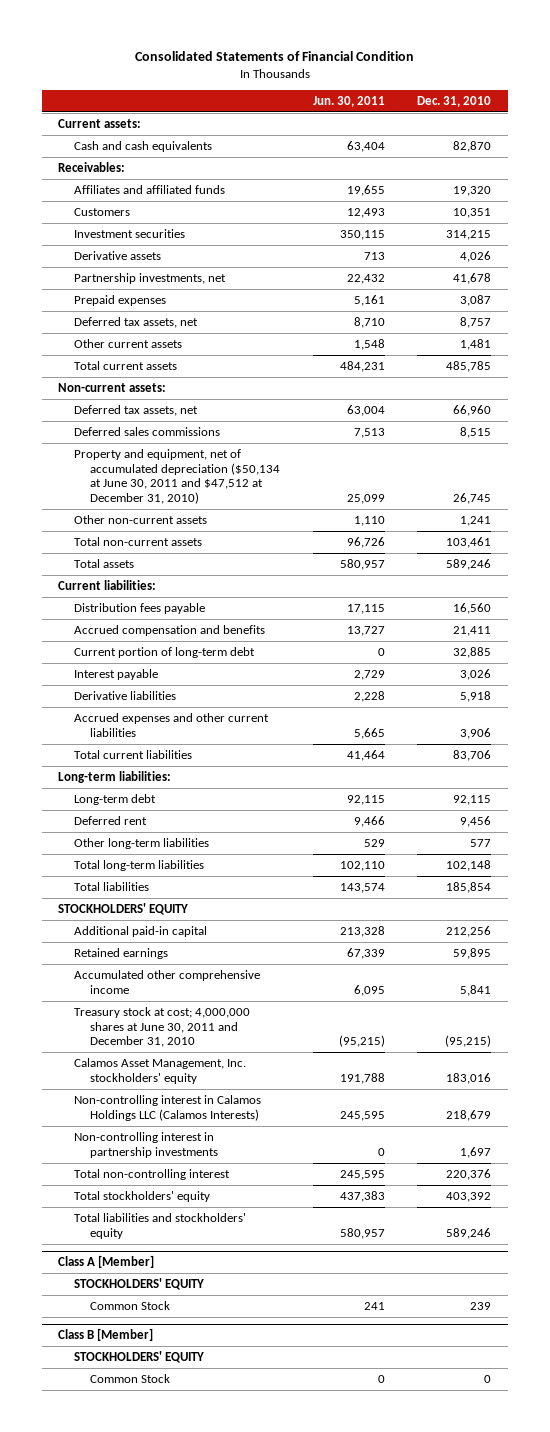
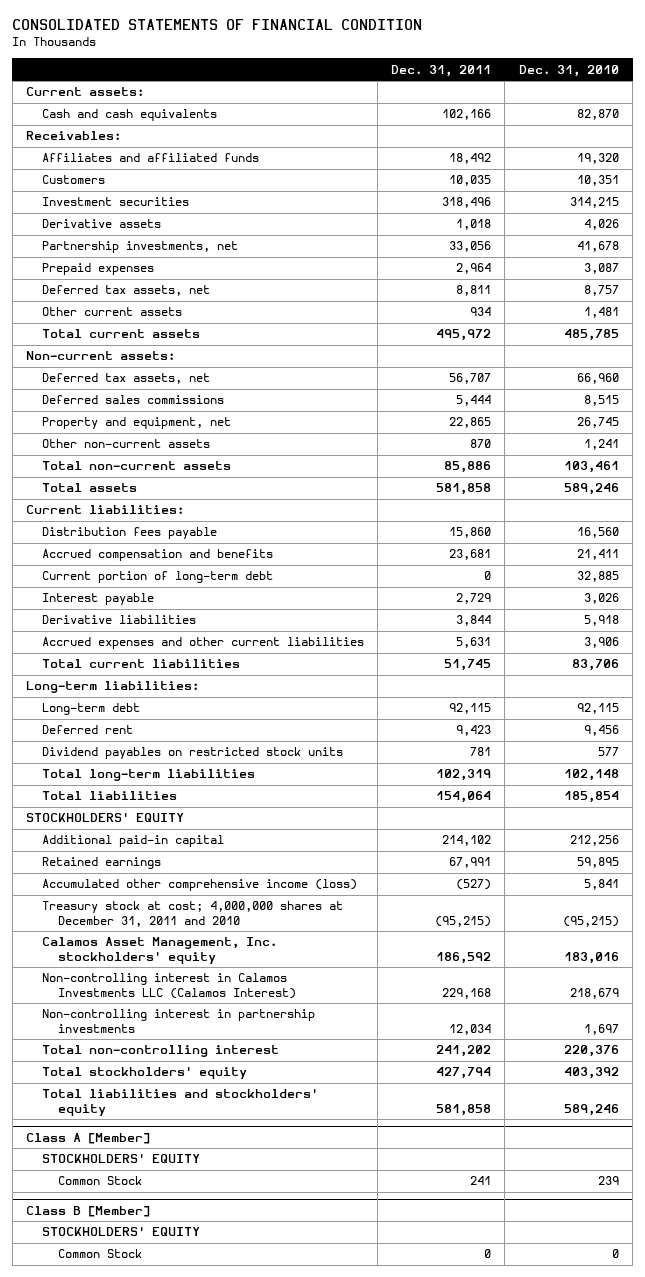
- Consolidated Statements of Financial Condition
+ CONSOLIDATED STATEMENTS OF FINANCIAL CONDITION
- | Jun. 30, 2011 | Dec. 31, 2010
+ | Dec. 31, 2011 | Dec. 31, 2010
- Property and equipment, net of accumulated depreciation ($50,134 at June 30, 2011 and $47,512 at December 31, 2010) | 25,099 | 26,745
+ Property and equipment, net | 22,865 | 26,745
- Other long-term liabilities | 529 | 577
+ Dividend payables on restricted stock units | 781 | 577
- Accumulated other comprehensive income | 6,095 | 5,841
- Treasury stock at cost; 4,000,000 shares at June 30, 2011 and December 31, 2010 | (95,215) | (95,215)
+ Accumulated other comprehensive income (loss) | (527) | 5,841
+ Treasury stock at cost; 4,000,000 shares at December 31, 2011 and 2010 | (95,215) | (95,215)
- Non-controlling interest in Calamos Holdings LLC (Calamos Interests) | 245,595 | 218,679
+ Non-controlling interest in Calamos Investments LLC (Calamos Interest) | 229,168 | 218,679

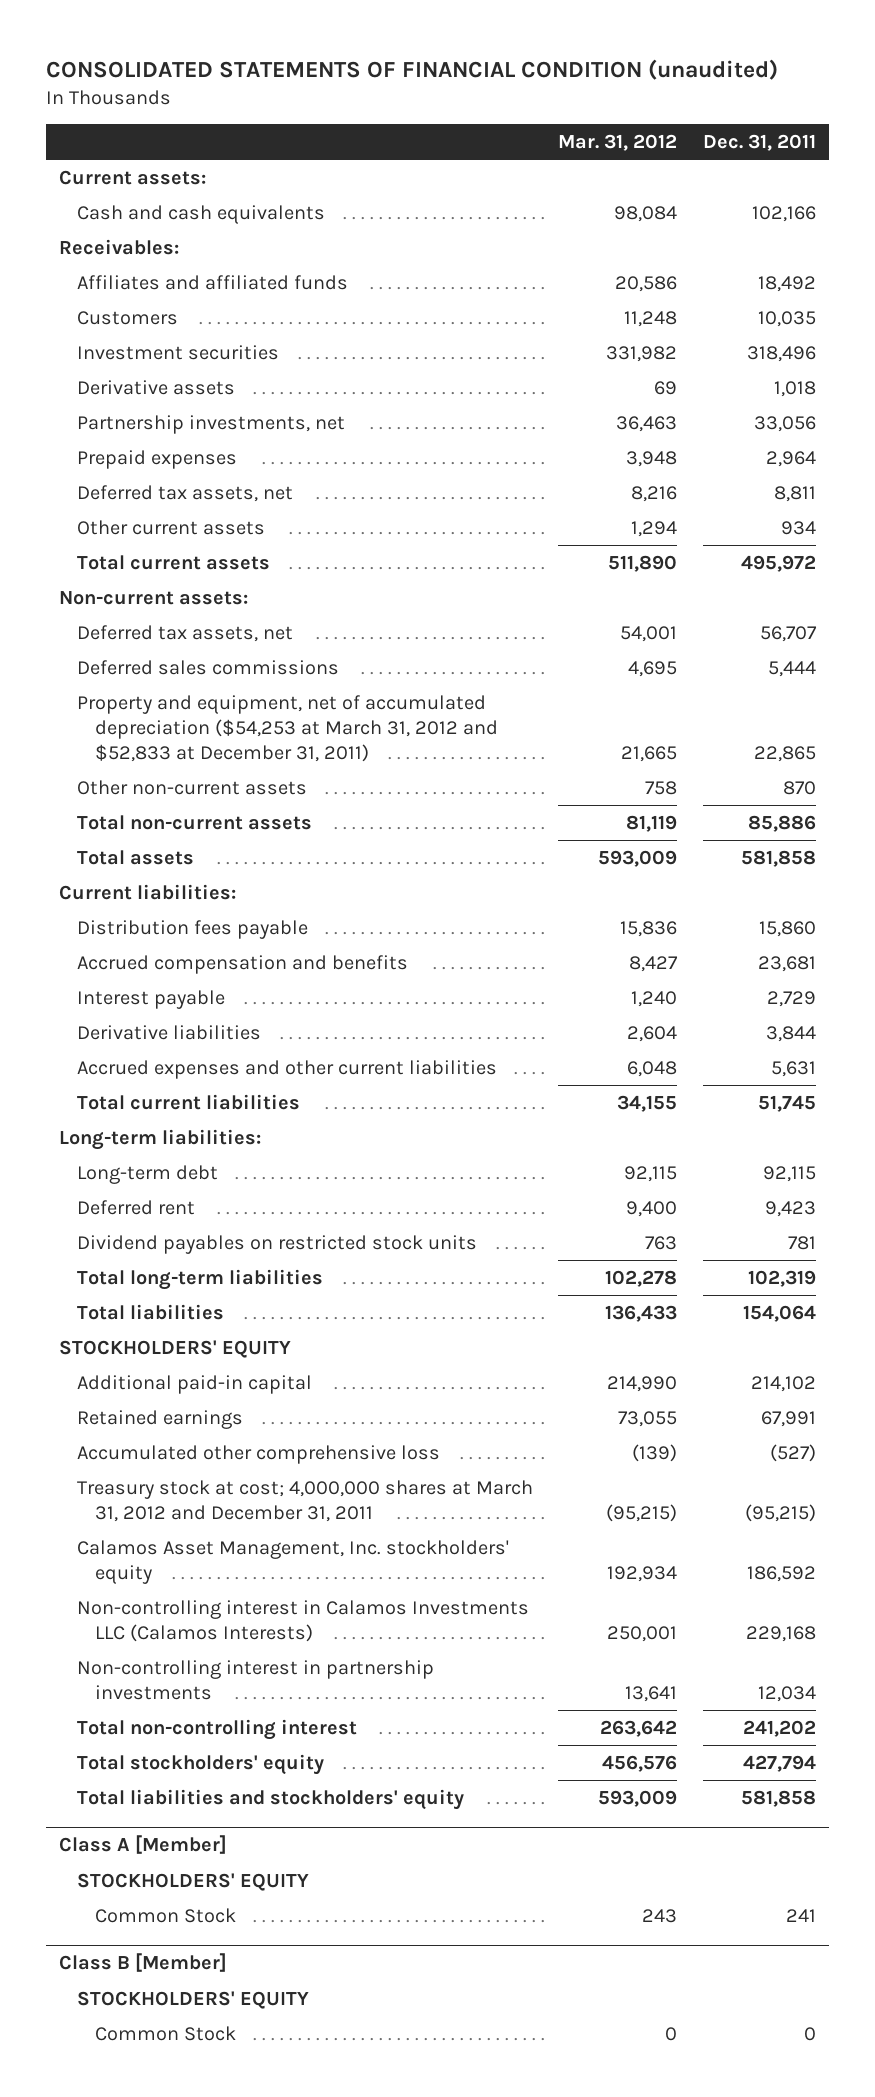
- CONSOLIDATED STATEMENTS OF FINANCIAL CONDITION
+ CONSOLIDATED STATEMENTS OF FINANCIAL CONDITION (unaudited)
- | Dec. 31, 2011 | Dec. 31, 2010
+ | Mar. 31, 2012 | Dec. 31, 2011
- Property and equipment, net | 22,865 | 26,745
+ Property and equipment, net of accumulated depreciation ($54,253 at March 31, 2012 and $52,833 at December 31, 2011) | 21,665 | 22,865
- Current portion of long-term debt | 0 | 32,885
- Accumulated other comprehensive income (loss) | (527) | 5,841
- Treasury stock at cost; 4,000,000 shares at December 31, 2011 and 2010 | (95,215) | (95,215)
+ Accumulated other comprehensive loss | (139) | (527)
+ Treasury stock at cost; 4,000,000 shares at March 31, 2012 and December 31, 2011 | (95,215) | (95,215)
- Non-controlling interest in Calamos Investments LLC (Calamos Interest) | 229,168 | 218,679
+ Non-controlling interest in Calamos Investments LLC (Calamos Interests) | 250,001 | 229,168

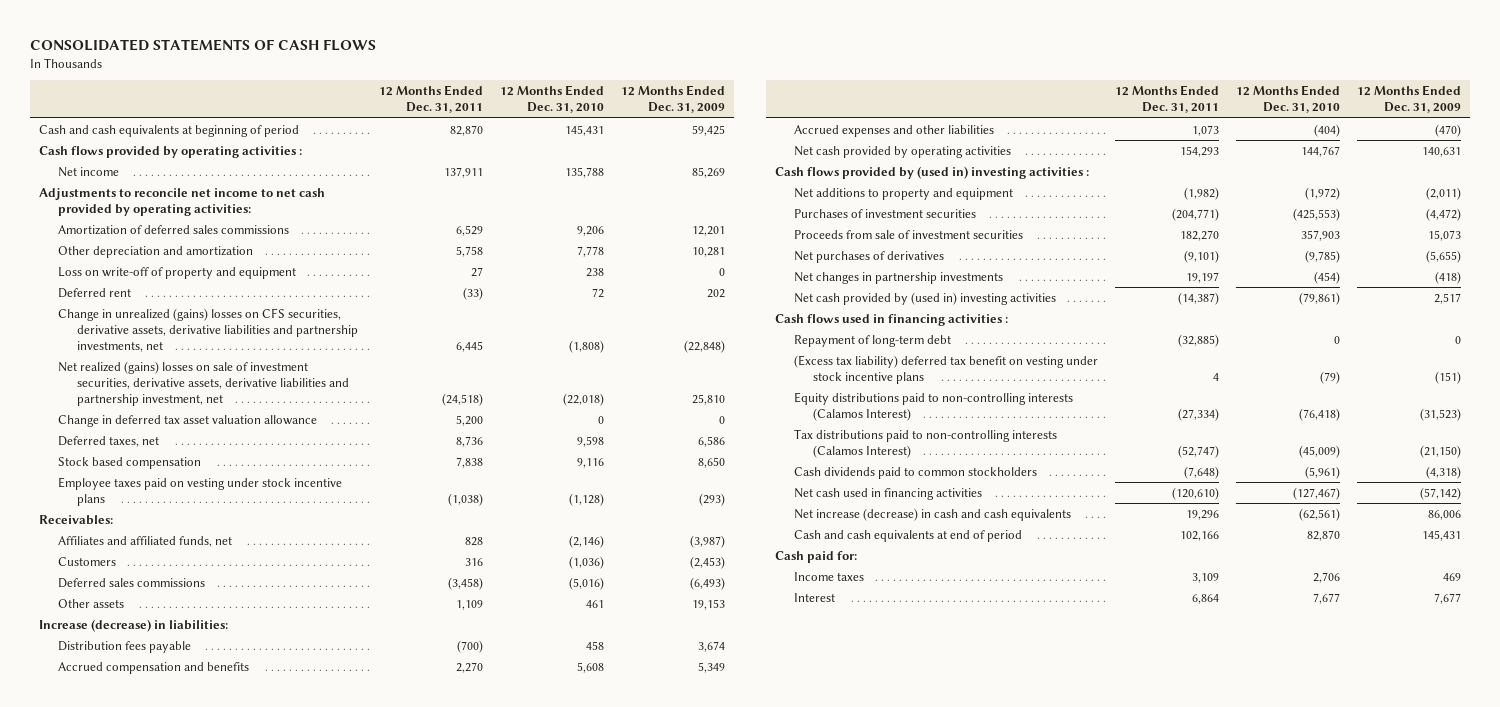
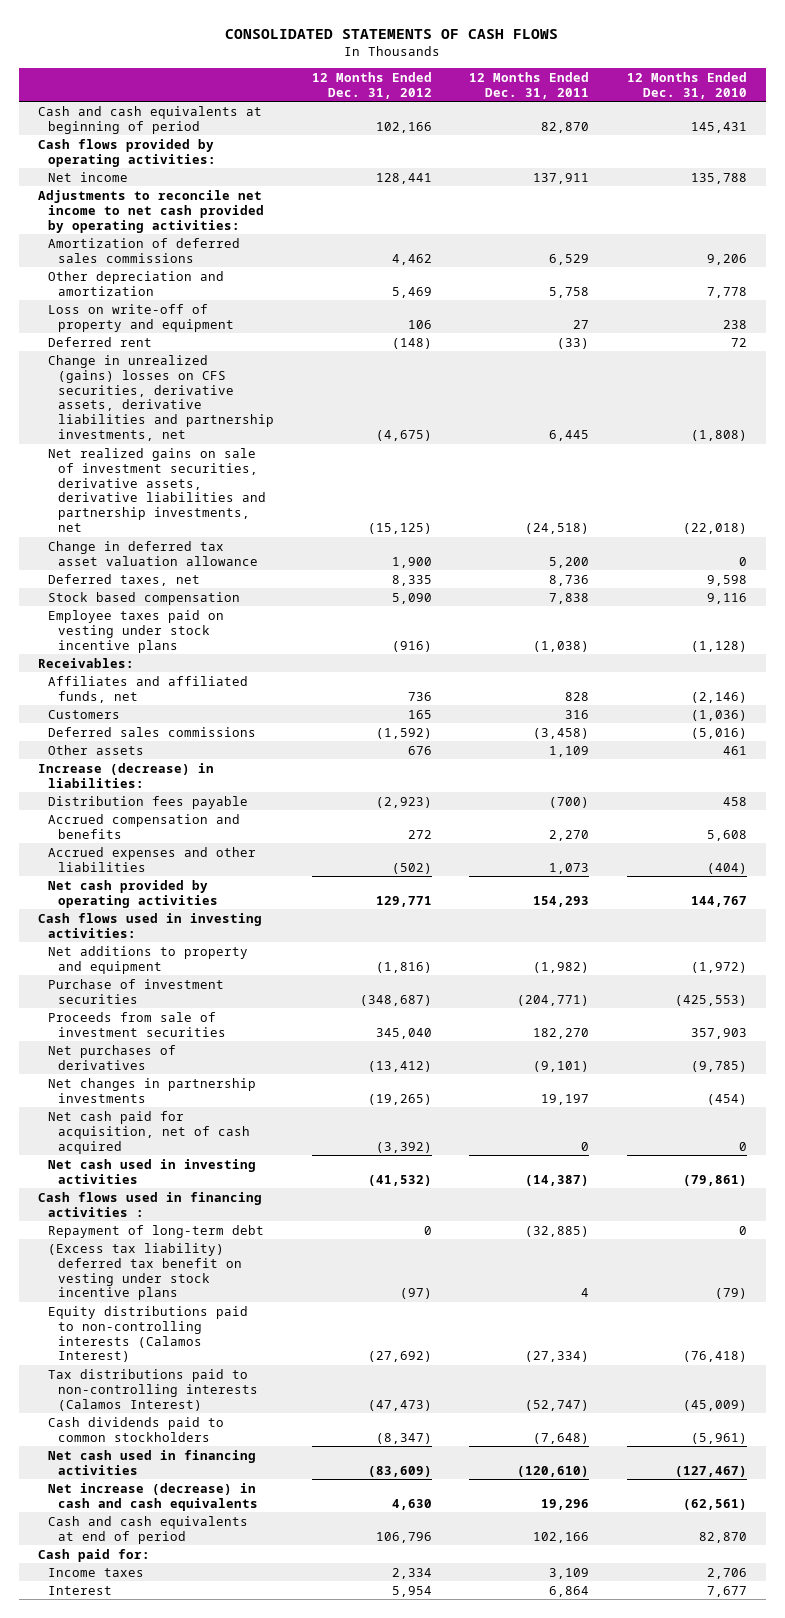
- | 12 Months Ended Dec. 31, 2011 | 12 Months Ended Dec. 31, 2010 | 12 Months Ended Dec. 31, 2009
+ | 12 Months Ended Dec. 31, 2012 | 12 Months Ended Dec. 31, 2011 | 12 Months Ended Dec. 31, 2010
- Cash flows provided by operating activities :
+ Cash flows provided by operating activities:
- Net realized (gains) losses on sale of investment securities, derivative assets, derivative liabilities and partnership investment, net | (24,518) | (22,018) | 25,810
+ Net realized gains on sale of investment securities, derivative assets, derivative liabilities and partnership investments, net | (15,125) | (24,518) | (22,018)
- Cash flows provided by (used in) investing activities :
+ Cash flows used in investing activities:
- Purchases of investment securities | (204,771) | (425,553) | (4,472)
+ Purchase of investment securities | (348,687) | (204,771) | (425,553)
- Net cash provided by (used in) investing activities | (14,387) | (79,861) | 2,517
+ Net cash paid for acquisition, net of cash acquired | (3,392) | 0 | 0
+ Net cash used in investing activities | (41,532) | (14,387) | (79,861)

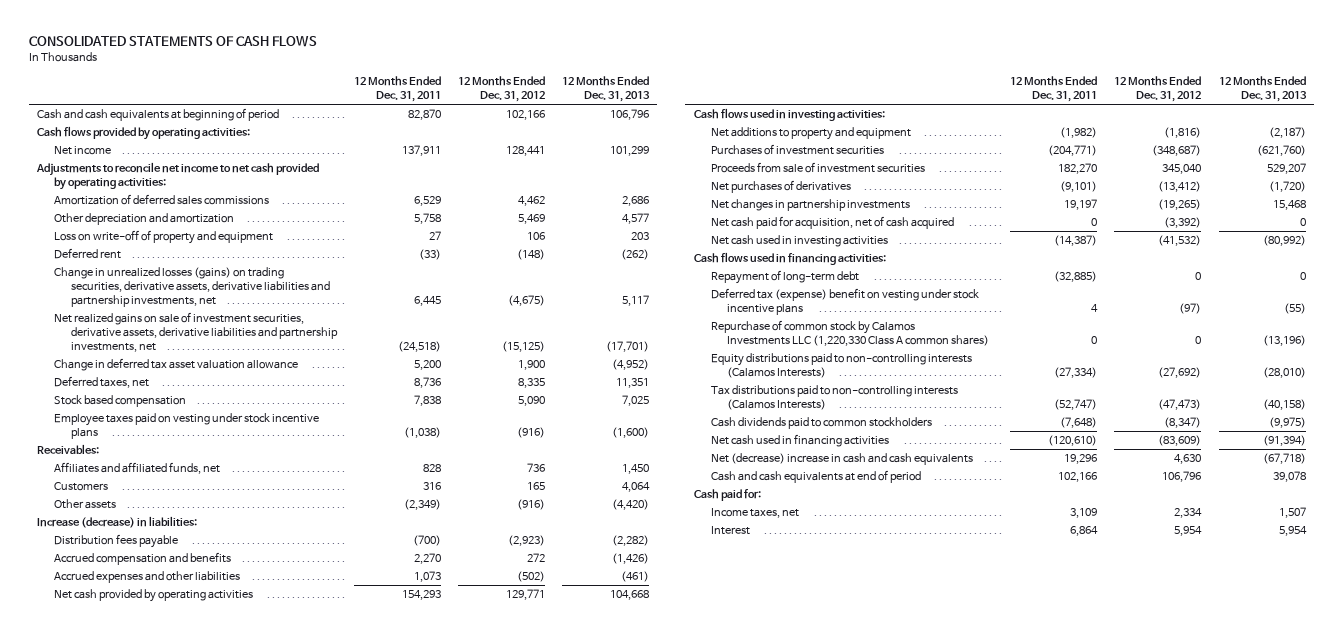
- | 12 Months Ended Dec. 31, 2012 | 12 Months Ended Dec. 31, 2011 | 12 Months Ended Dec. 31, 2010
+ | 12 Months Ended Dec. 31, 2011 | 12 Months Ended Dec. 31, 2012 | 12 Months Ended Dec. 31, 2013
- Change in unrealized (gains) losses on CFS securities, derivative assets, derivative liabilities and partnership investments, net | (4,675) | 6,445 | (1,808)
+ Change in unrealized losses (gains) on trading securities, derivative assets, derivative liabilities and partnership investments, net | 6,445 | (4,675) | 5,117
- Deferred sales commissions | (1,592) | (3,458) | (5,016)
- Other assets | 676 | 1,109 | 461
+ Other assets | (2,349) | (916) | (4,420)
- Purchase of investment securities | (348,687) | (204,771) | (425,553)
+ Purchases of investment securities | (204,771) | (348,687) | (621,760)
- Cash flows used in financing activities :
+ Cash flows used in financing activities:
- (Excess tax liability) deferred tax benefit on vesting under stock incentive plans | (97) | 4 | (79)
- Equity distributions paid to non-controlling interests (Calamos Interest) | (27,692) | (27,334) | (76,418)
- Tax distributions paid to non-controlling interests (Calamos Interest) | (47,473) | (52,747) | (45,009)
+ Deferred tax (expense) benefit on vesting under stock incentive plans | 4 | (97) | (55)
+ Repurchase of common stock by Calamos Investments LLC (1,220,330 Class A common shares) | 0 | 0 | (13,196)
+ Equity distributions paid to non-controlling interests (Calamos Interests) | (27,334) | (27,692) | (28,010)
+ Tax distributions paid to non-controlling interests (Calamos Interests) | (52,747) | (47,473) | (40,158)
- Net increase (decrease) in cash and cash equivalents | 4,630 | 19,296 | (62,561)
+ Net (decrease) increase in cash and cash equivalents | 19,296 | 4,630 | (67,718)
- Income taxes | 2,334 | 3,109 | 2,706
+ Income taxes, net | 3,109 | 2,334 | 1,507

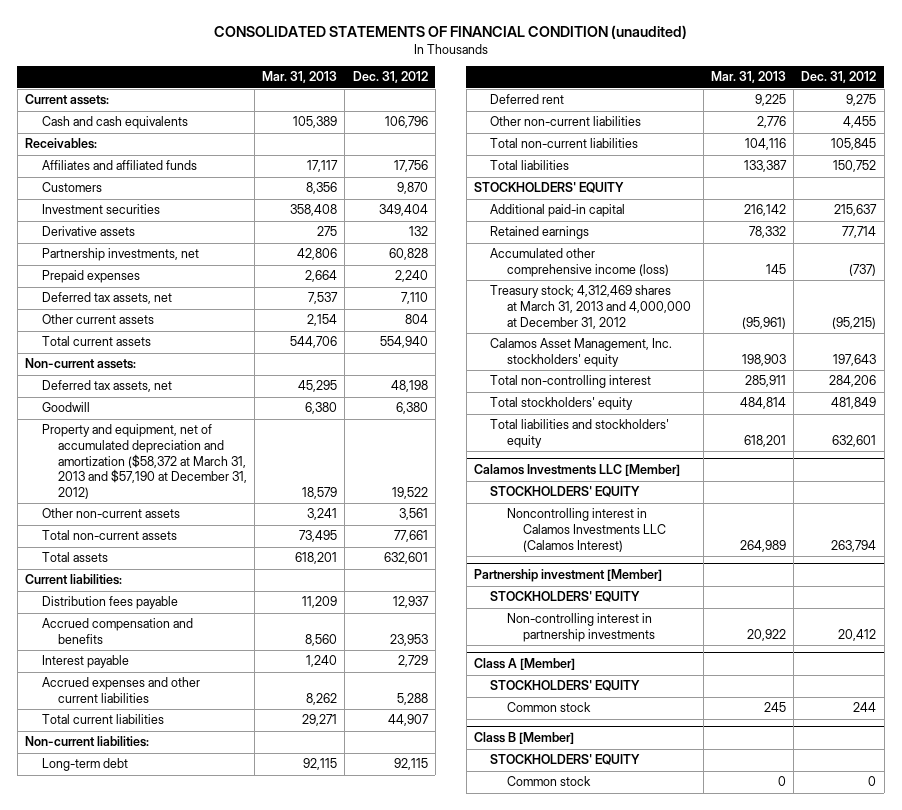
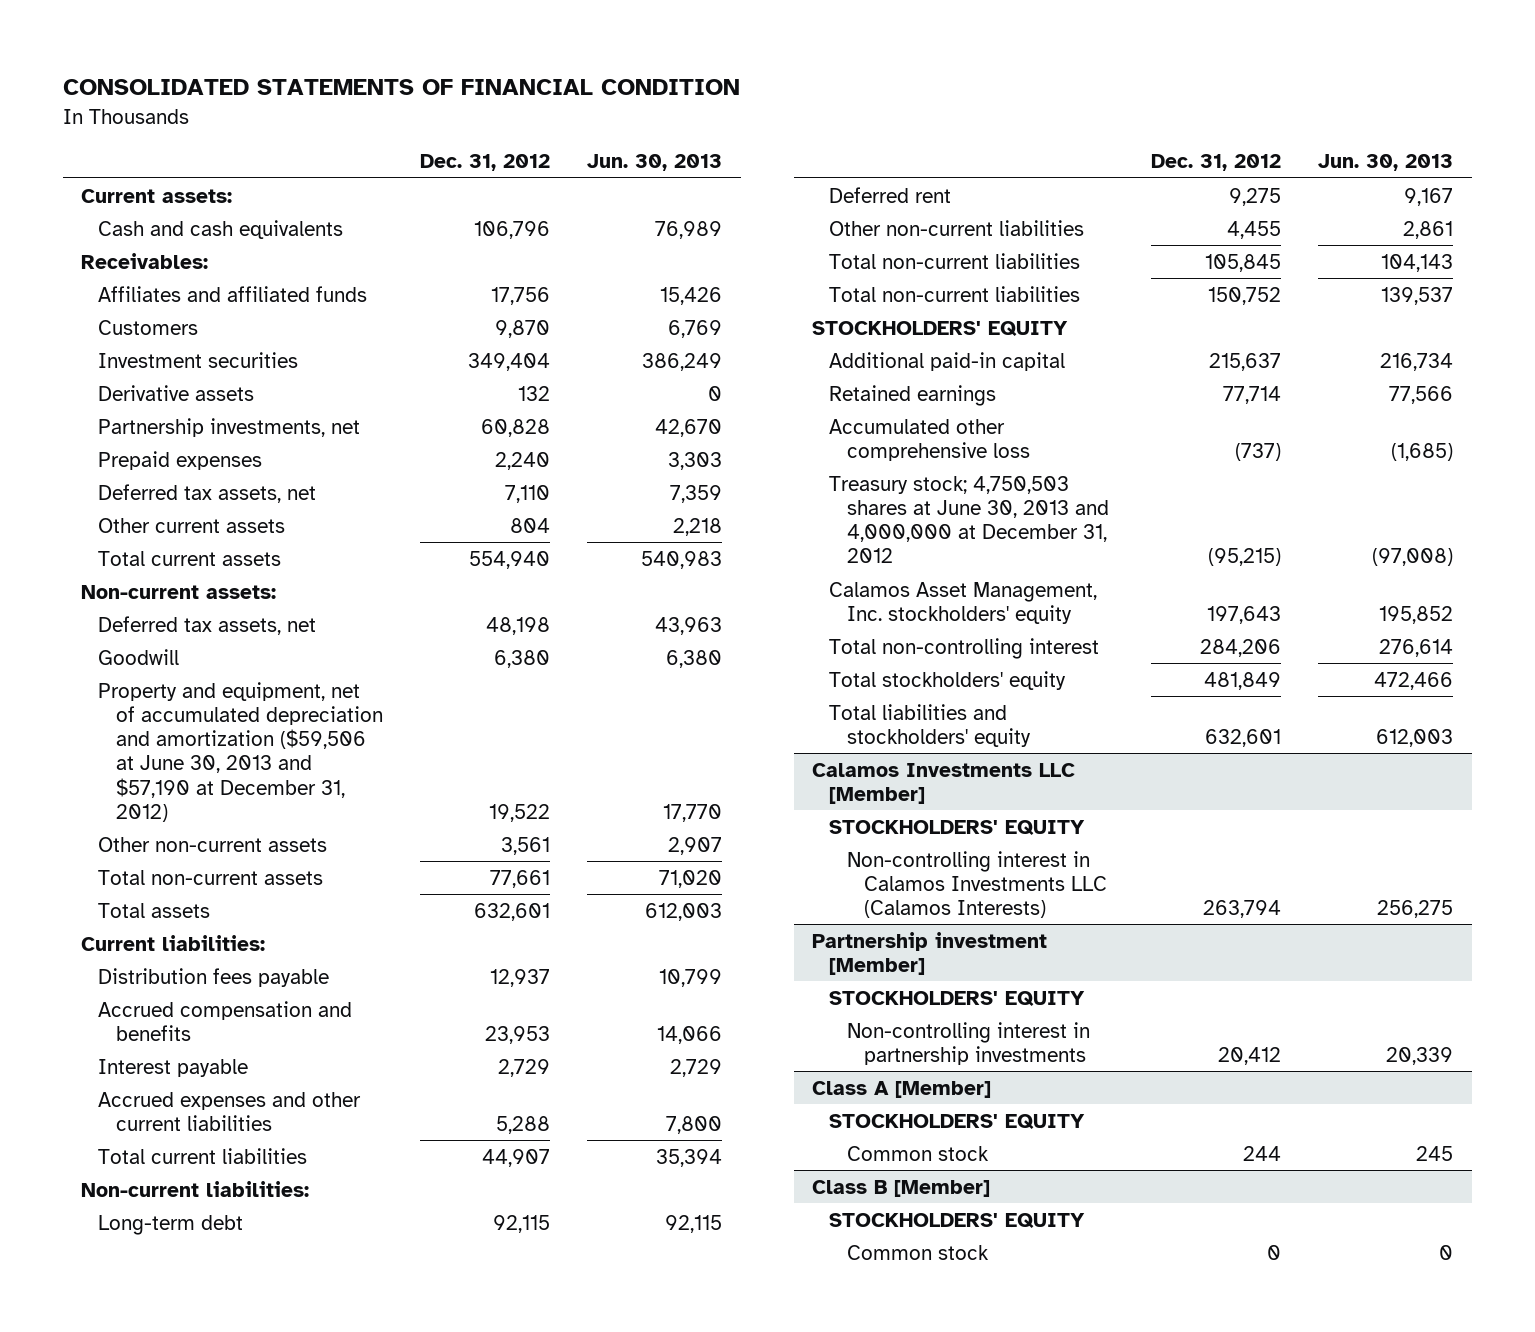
- CONSOLIDATED STATEMENTS OF FINANCIAL CONDITION (unaudited)
+ CONSOLIDATED STATEMENTS OF FINANCIAL CONDITION
- | Mar. 31, 2013 | Dec. 31, 2012
+ | Dec. 31, 2012 | Jun. 30, 2013
- Property and equipment, net of accumulated depreciation and amortization ($58,372 at March 31, 2013 and $57,190 at December 31, 2012) | 18,579 | 19,522
+ Property and equipment, net of accumulated depreciation and amortization ($59,506 at June 30, 2013 and $57,190 at December 31, 2012) | 19,522 | 17,770
- Total liabilities | 133,387 | 150,752
+ Total non-current liabilities | 150,752 | 139,537
- Accumulated other comprehensive income (loss) | 145 | (737)
- Treasury stock; 4,312,469 shares at March 31, 2013 and 4,000,000 at December 31, 2012 | (95,961) | (95,215)
+ Accumulated other comprehensive loss | (737) | (1,685)
+ Treasury stock; 4,750,503 shares at June 30, 2013 and 4,000,000 at December 31, 2012 | (95,215) | (97,008)
@ Calamos Investments LLC [Member]
- Noncontrolling interest in Calamos Investments LLC (Calamos Interest) | 264,989 | 263,794
+ Non-controlling interest in Calamos Investments LLC (Calamos Interests) | 263,794 | 256,275

